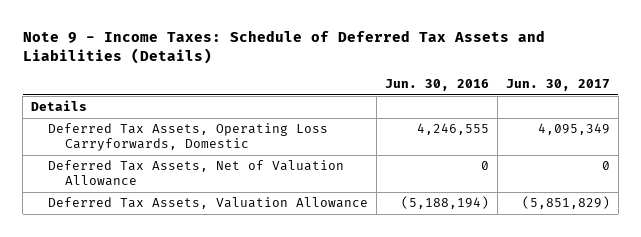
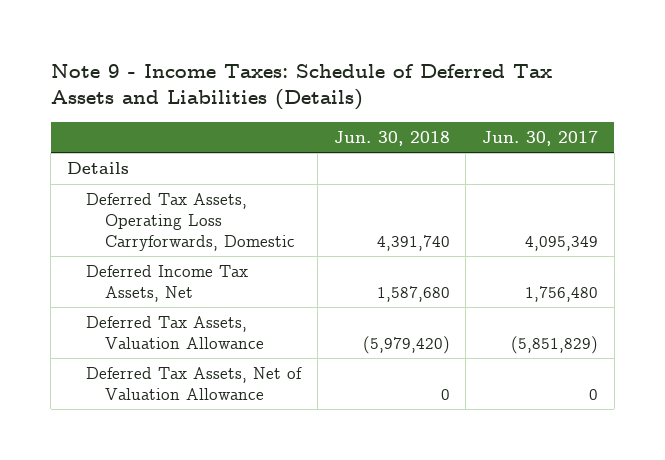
- | Jun. 30, 2016 | Jun. 30, 2017
+ | Jun. 30, 2018 | Jun. 30, 2017
+ Deferred Income Tax Assets, Net | 1,587,680 | 1,756,480
moved down: Deferred Tax Assets, Net of Valuation Allowance | 0 | 0

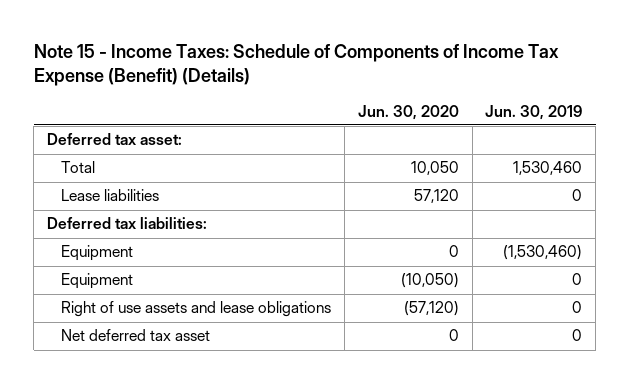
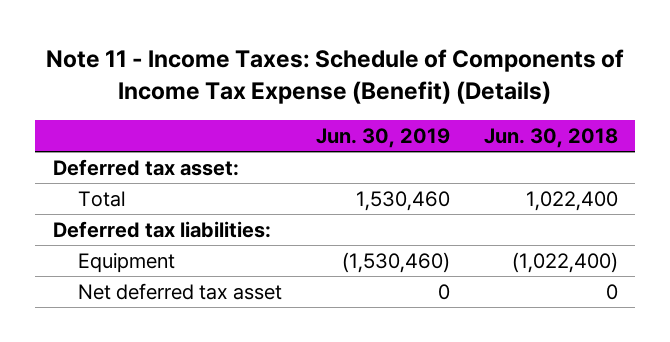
- Note 15 - Income Taxes: Schedule of Components of Income Tax Expense (Benefit) (Details)
+ Note 11 - Income Taxes: Schedule of Components of Income Tax Expense (Benefit) (Details)
- | Jun. 30, 2020 | Jun. 30, 2019
+ | Jun. 30, 2019 | Jun. 30, 2018
- Lease liabilities | 57,120 | 0
- Equipment | (10,050) | 0
- Right of use assets and lease obligations | (57,120) | 0

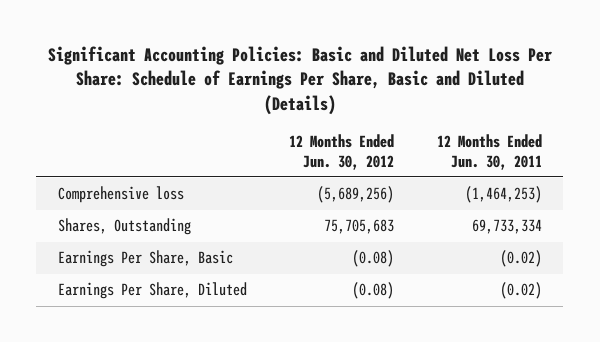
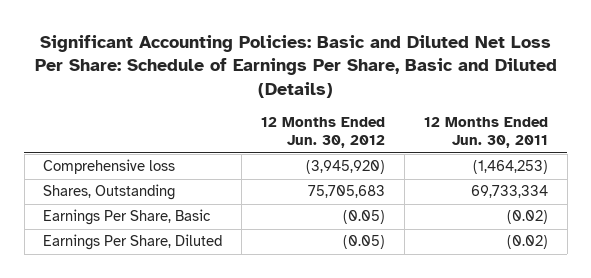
- Comprehensive loss | (5,689,256) | (1,464,253)
+ Comprehensive loss | (3,945,920) | (1,464,253)
- Earnings Per Share, Basic | (0.08) | (0.02)
- Earnings Per Share, Diluted | (0.08) | (0.02)
+ Earnings Per Share, Basic | (0.05) | (0.02)
+ Earnings Per Share, Diluted | (0.05) | (0.02)

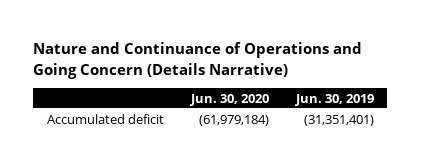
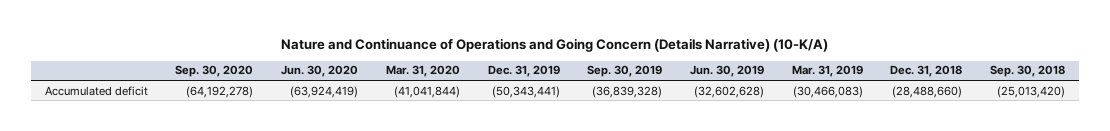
- Nature and Continuance of Operations and Going Concern (Details Narrative)
+ Nature and Continuance of Operations and Going Concern (Details Narrative) (10-K/A)
- | Jun. 30, 2020 | Jun. 30, 2019
+ | Sep. 30, 2020 | Jun. 30, 2020 | Mar. 31, 2020 | Dec. 31, 2019 | Sep. 30, 2019 | Jun. 30, 2019 | Mar. 31, 2019 | Dec. 31, 2018 | Sep. 30, 2018
- Accumulated deficit | (61,979,184) | (31,351,401)
+ Accumulated deficit | (64,192,278) | (63,924,419) | (41,041,844) | (50,343,441) | (36,839,328) | (32,602,628) | (30,466,083) | (28,488,660) | (25,013,420)

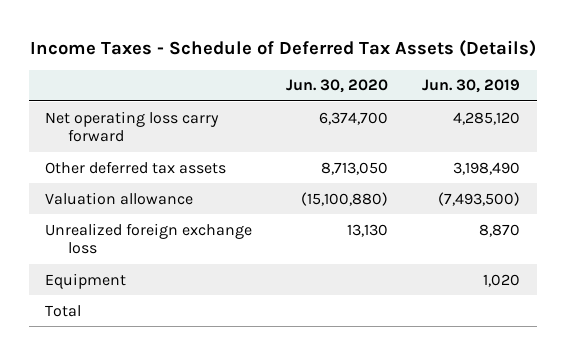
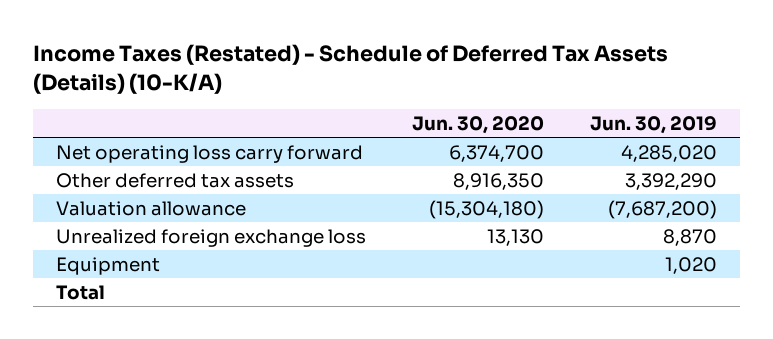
- Income Taxes - Schedule of Deferred Tax Assets (Details)
+ Income Taxes (Restated) - Schedule of Deferred Tax Assets (Details) (10-K/A)
- Net operating loss carry forward | 6,374,700 | 4,285,120
- Other deferred tax assets | 8,713,050 | 3,198,490
- Valuation allowance | (15,100,880) | (7,493,500)
+ Net operating loss carry forward | 6,374,700 | 4,285,020
+ Other deferred tax assets | 8,916,350 | 3,392,290
+ Valuation allowance | (15,304,180) | (7,687,200)

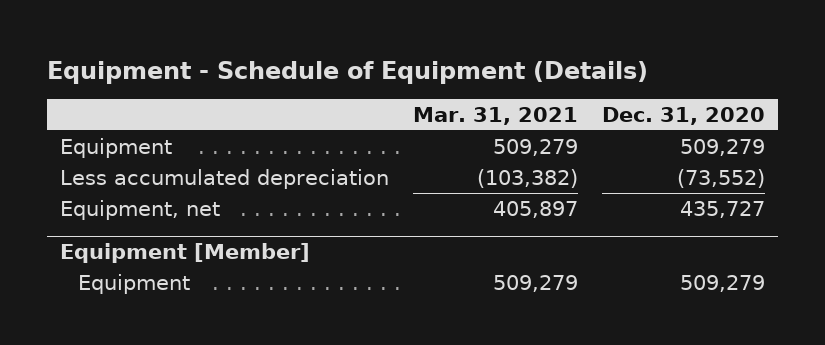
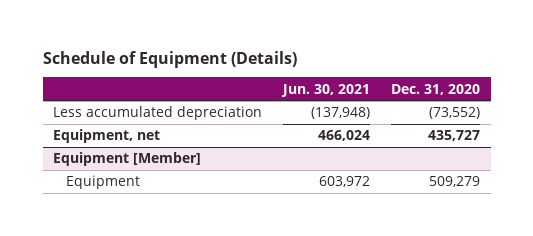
- Equipment - Schedule of Equipment (Details)
+ Schedule of Equipment (Details)
- | Mar. 31, 2021 | Dec. 31, 2020
+ | Jun. 30, 2021 | Dec. 31, 2020
- Equipment | 509,279 | 509,279

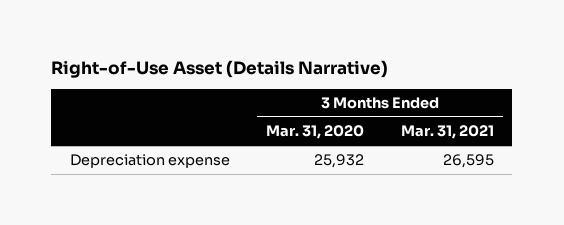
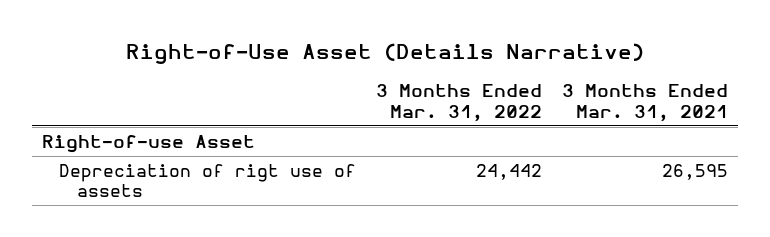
- | 3 Months Ended Mar. 31, 2020 | 3 Months Ended Mar. 31, 2021
+ | 3 Months Ended Mar. 31, 2022 | 3 Months Ended Mar. 31, 2021
- Depreciation expense | 25,932 | 26,595
+ Right-of-use Asset
+ Depreciation of rigt use of assets | 24,442 | 26,595

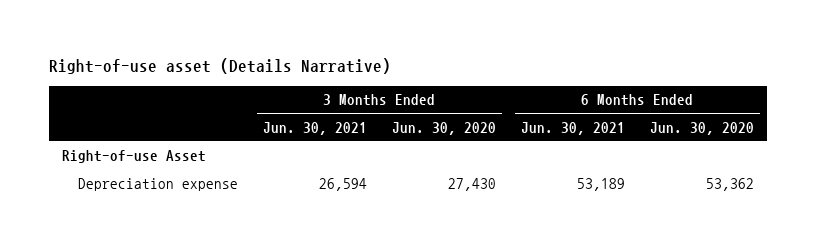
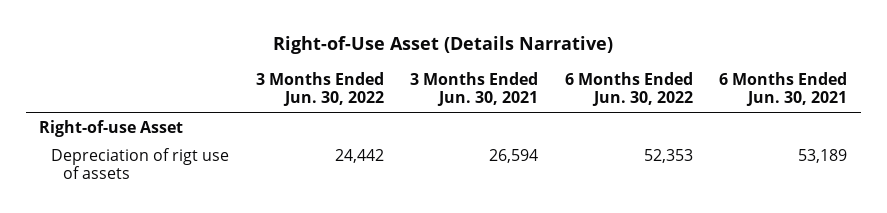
- Right-of-use asset (Details Narrative)
+ Right-of-Use Asset (Details Narrative)
- | 3 Months Ended Jun. 30, 2021 | 3 Months Ended Jun. 30, 2020 | 6 Months Ended Jun. 30, 2021 | 6 Months Ended Jun. 30, 2020
+ | 3 Months Ended Jun. 30, 2022 | 3 Months Ended Jun. 30, 2021 | 6 Months Ended Jun. 30, 2022 | 6 Months Ended Jun. 30, 2021
- Depreciation expense | 26,594 | 27,430 | 53,189 | 53,362
+ Depreciation of rigt use of assets | 24,442 | 26,594 | 52,353 | 53,189

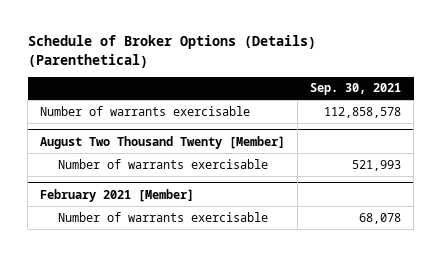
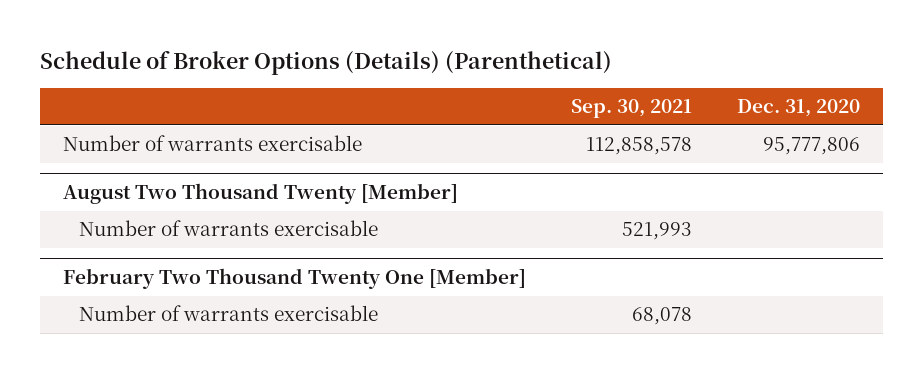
- | Sep. 30, 2021
+ | Sep. 30, 2021 | Dec. 31, 2020
- February 2021 [Member]
+ February Two Thousand Twenty One [Member]

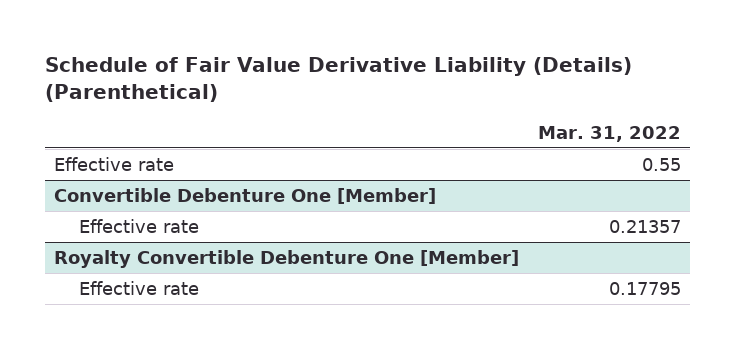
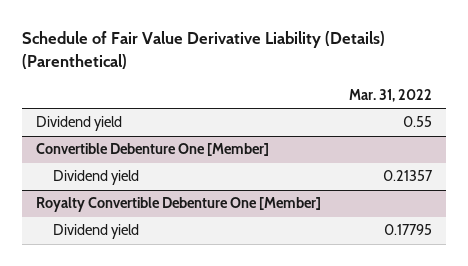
- Effective rate | 0.55
+ Dividend yield | 0.55
@ Convertible Debenture One [Member]
- Effective rate | 0.21357
+ Dividend yield | 0.21357
@ Royalty Convertible Debenture One [Member]
- Effective rate | 0.17795
+ Dividend yield | 0.17795

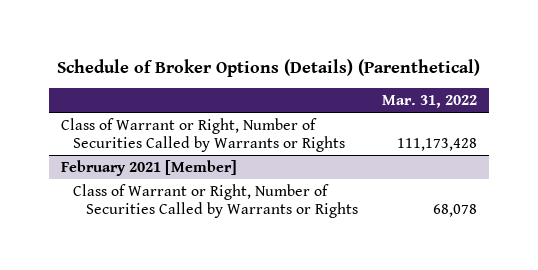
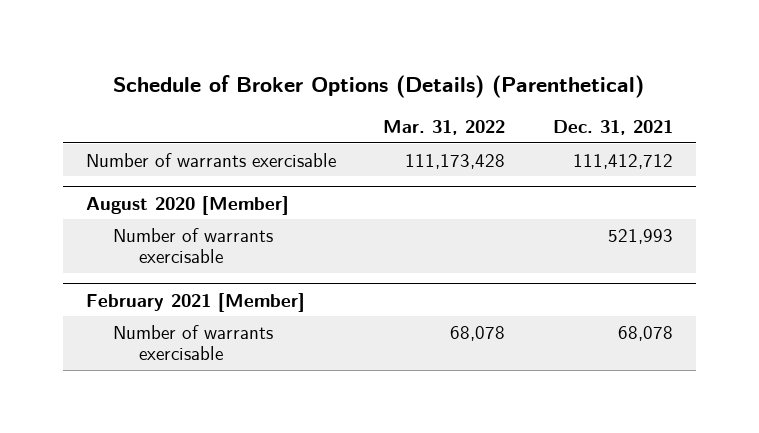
- | Mar. 31, 2022
+ | Mar. 31, 2022 | Dec. 31, 2021
- Class of Warrant or Right, Number of Securities Called by Warrants or Rights | 111,173,428
+ Number of warrants exercisable | 111,173,428 | 111,412,712
+ August 2020 [Member]
+ Number of warrants exercisable | | 521,993
@ February 2021 [Member]
- Class of Warrant or Right, Number of Securities Called by Warrants or Rights | 68,078
+ Number of warrants exercisable | 68,078 | 68,078

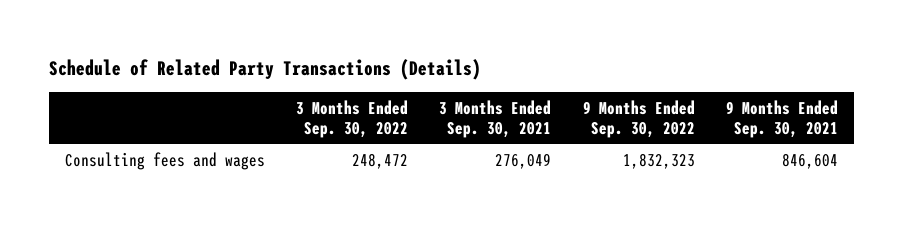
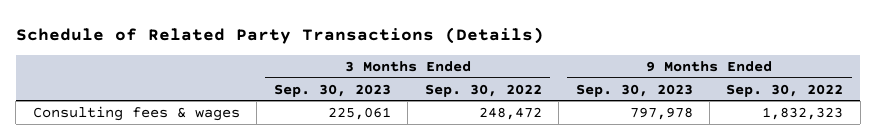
- | 3 Months Ended Sep. 30, 2022 | 3 Months Ended Sep. 30, 2021 | 9 Months Ended Sep. 30, 2022 | 9 Months Ended Sep. 30, 2021
+ | 3 Months Ended Sep. 30, 2023 | 3 Months Ended Sep. 30, 2022 | 9 Months Ended Sep. 30, 2023 | 9 Months Ended Sep. 30, 2022
- Consulting fees and wages | 248,472 | 276,049 | 1,832,323 | 846,604
+ Consulting fees & wages | 225,061 | 248,472 | 797,978 | 1,832,323

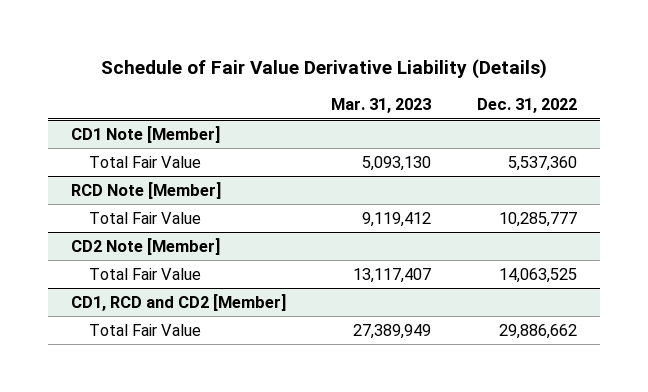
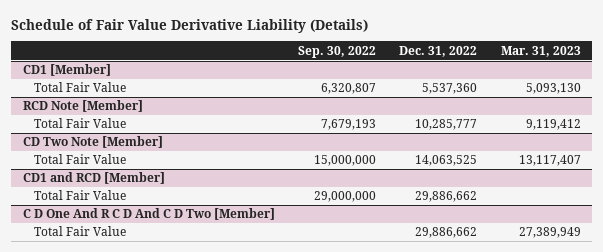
- | Mar. 31, 2023 | Dec. 31, 2022
+ | Sep. 30, 2022 | Dec. 31, 2022 | Mar. 31, 2023
- CD1 Note [Member]
+ CD1 [Member]
- CD2 Note [Member]
+ CD Two Note [Member]
- CD1, RCD and CD2 [Member]
+ CD1 and RCD [Member]
+ Total Fair Value | 29,000,000 | 29,886,662 |
+ C D One And R C D And C D Two [Member]

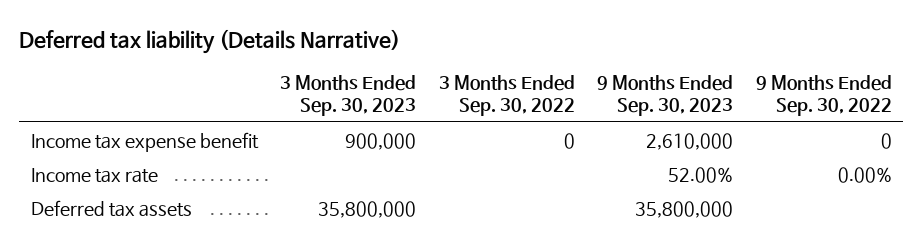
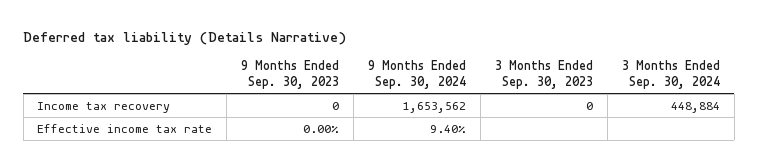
- | 3 Months Ended Sep. 30, 2023 | 3 Months Ended Sep. 30, 2022 | 9 Months Ended Sep. 30, 2023 | 9 Months Ended Sep. 30, 2022
+ | 9 Months Ended Sep. 30, 2023 | 9 Months Ended Sep. 30, 2024 | 3 Months Ended Sep. 30, 2023 | 3 Months Ended Sep. 30, 2024
- Income tax expense benefit | 900,000 | 0 | 2,610,000 | 0
- Income tax rate | | | 52.00% | 0.00%
- Deferred tax assets | 35,800,000 | | 35,800,000 |
+ Income tax recovery | 0 | 1,653,562 | 0 | 448,884
+ Effective income tax rate | 0.00% | 9.40% | |

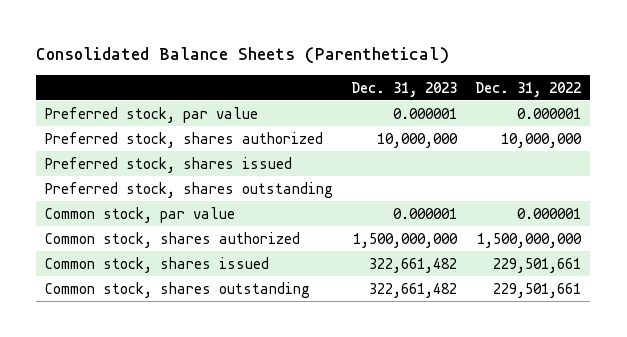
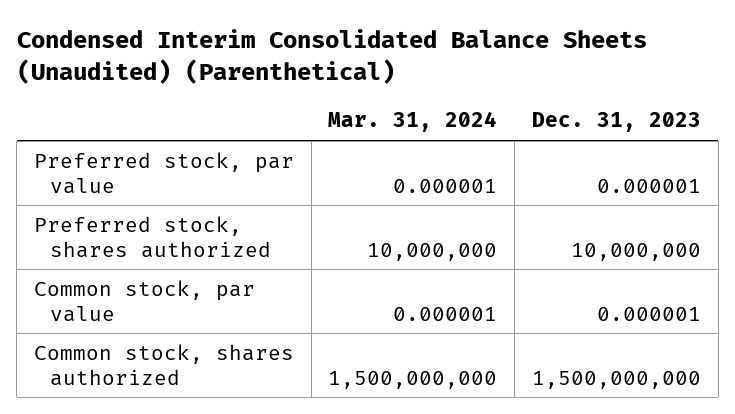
- Consolidated Balance Sheets (Parenthetical)
+ Condensed Interim Consolidated Balance Sheets (Unaudited) (Parenthetical)
- | Dec. 31, 2023 | Dec. 31, 2022
+ | Mar. 31, 2024 | Dec. 31, 2023
- Preferred stock, shares issued
- Preferred stock, shares outstanding
- Common stock, shares issued | 322,661,482 | 229,501,661
- Common stock, shares outstanding | 322,661,482 | 229,501,661

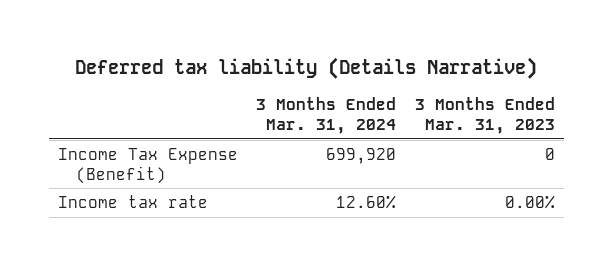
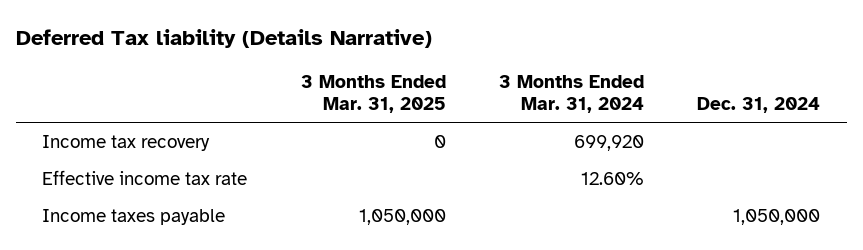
- Deferred tax liability (Details Narrative)
+ Deferred Tax liability (Details Narrative)
- | 3 Months Ended Mar. 31, 2024 | 3 Months Ended Mar. 31, 2023
+ | 3 Months Ended Mar. 31, 2025 | 3 Months Ended Mar. 31, 2024 | Dec. 31, 2024
- Income Tax Expense (Benefit) | 699,920 | 0
- Income tax rate | 12.60% | 0.00%
+ Income tax recovery | 0 | 699,920 |
+ Effective income tax rate | | 12.60% |
+ Income taxes payable | 1,050,000 | | 1,050,000

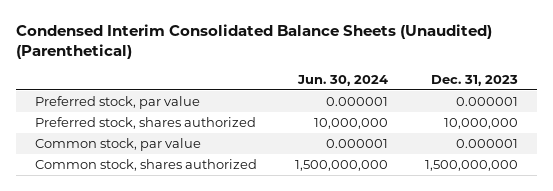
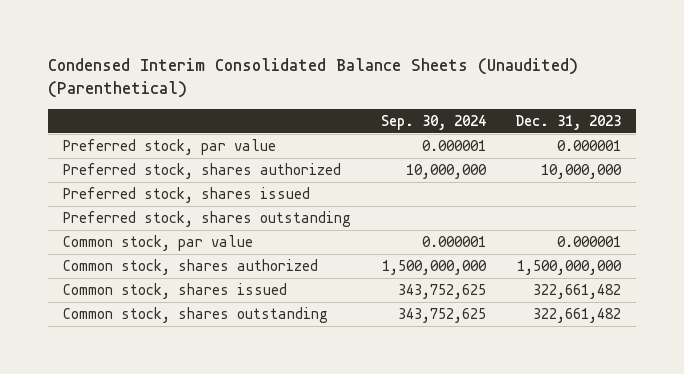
- | Jun. 30, 2024 | Dec. 31, 2023
+ | Sep. 30, 2024 | Dec. 31, 2023
+ Preferred stock, shares issued
+ Preferred stock, shares outstanding
+ Common stock, shares issued | 343,752,625 | 322,661,482
+ Common stock, shares outstanding | 343,752,625 | 322,661,482

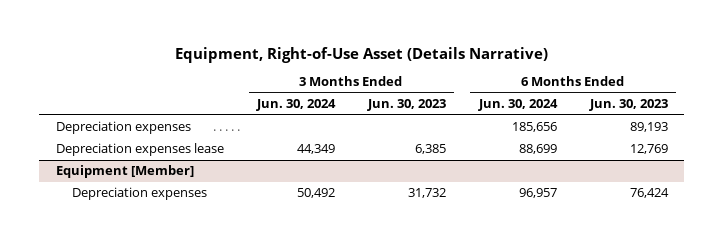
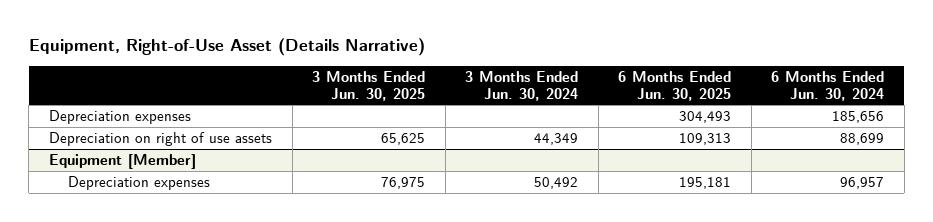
- | 3 Months Ended Jun. 30, 2024 | 3 Months Ended Jun. 30, 2023 | 6 Months Ended Jun. 30, 2024 | 6 Months Ended Jun. 30, 2023
+ | 3 Months Ended Jun. 30, 2025 | 3 Months Ended Jun. 30, 2024 | 6 Months Ended Jun. 30, 2025 | 6 Months Ended Jun. 30, 2024
- Depreciation expenses lease | 44,349 | 6,385 | 88,699 | 12,769
+ Depreciation on right of use assets | 65,625 | 44,349 | 109,313 | 88,699

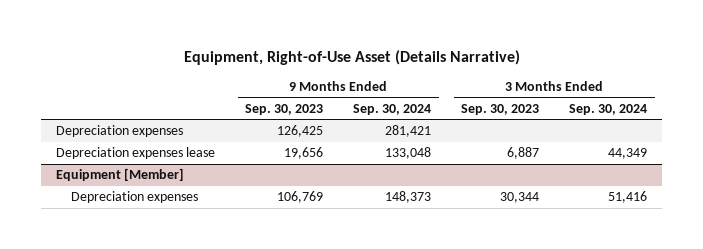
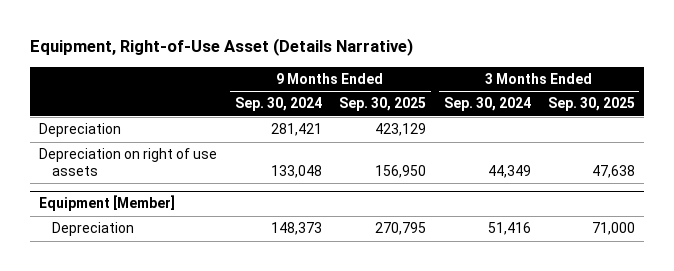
- | 9 Months Ended Sep. 30, 2023 | 9 Months Ended Sep. 30, 2024 | 3 Months Ended Sep. 30, 2023 | 3 Months Ended Sep. 30, 2024
+ | 9 Months Ended Sep. 30, 2024 | 9 Months Ended Sep. 30, 2025 | 3 Months Ended Sep. 30, 2024 | 3 Months Ended Sep. 30, 2025
- Depreciation expenses | 126,425 | 281,421 | |
- Depreciation expenses lease | 19,656 | 133,048 | 6,887 | 44,349
+ Depreciation | 281,421 | 423,129 | |
+ Depreciation on right of use assets | 133,048 | 156,950 | 44,349 | 47,638
@ Equipment [Member]
- Depreciation expenses | 106,769 | 148,373 | 30,344 | 51,416
+ Depreciation | 148,373 | 270,795 | 51,416 | 71,000

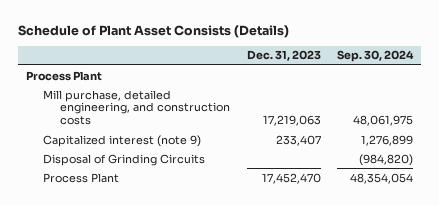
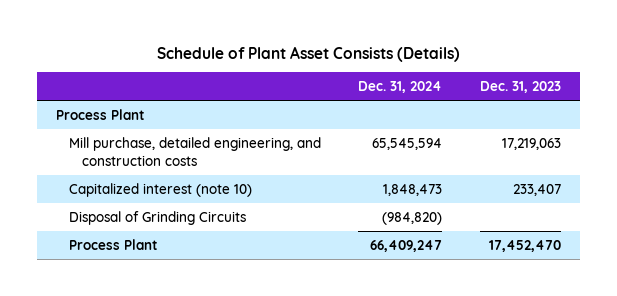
- | Dec. 31, 2023 | Sep. 30, 2024
+ | Dec. 31, 2024 | Dec. 31, 2023
- Capitalized interest (note 9) | 233,407 | 1,276,899
+ Capitalized interest (note 10) | 1,848,473 | 233,407

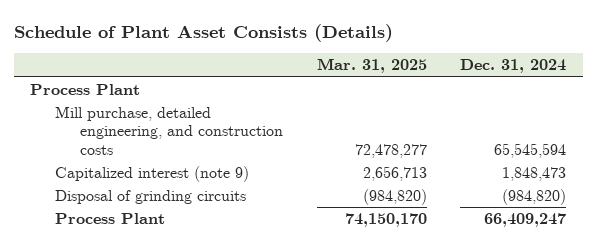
- | Dec. 31, 2024 | Dec. 31, 2023
+ | Mar. 31, 2025 | Dec. 31, 2024
- Capitalized interest (note 10) | 1,848,473 | 233,407
- Disposal of Grinding Circuits | (984,820) |
+ Capitalized interest (note 9) | 2,656,713 | 1,848,473
+ Disposal of grinding circuits | (984,820) | (984,820)

